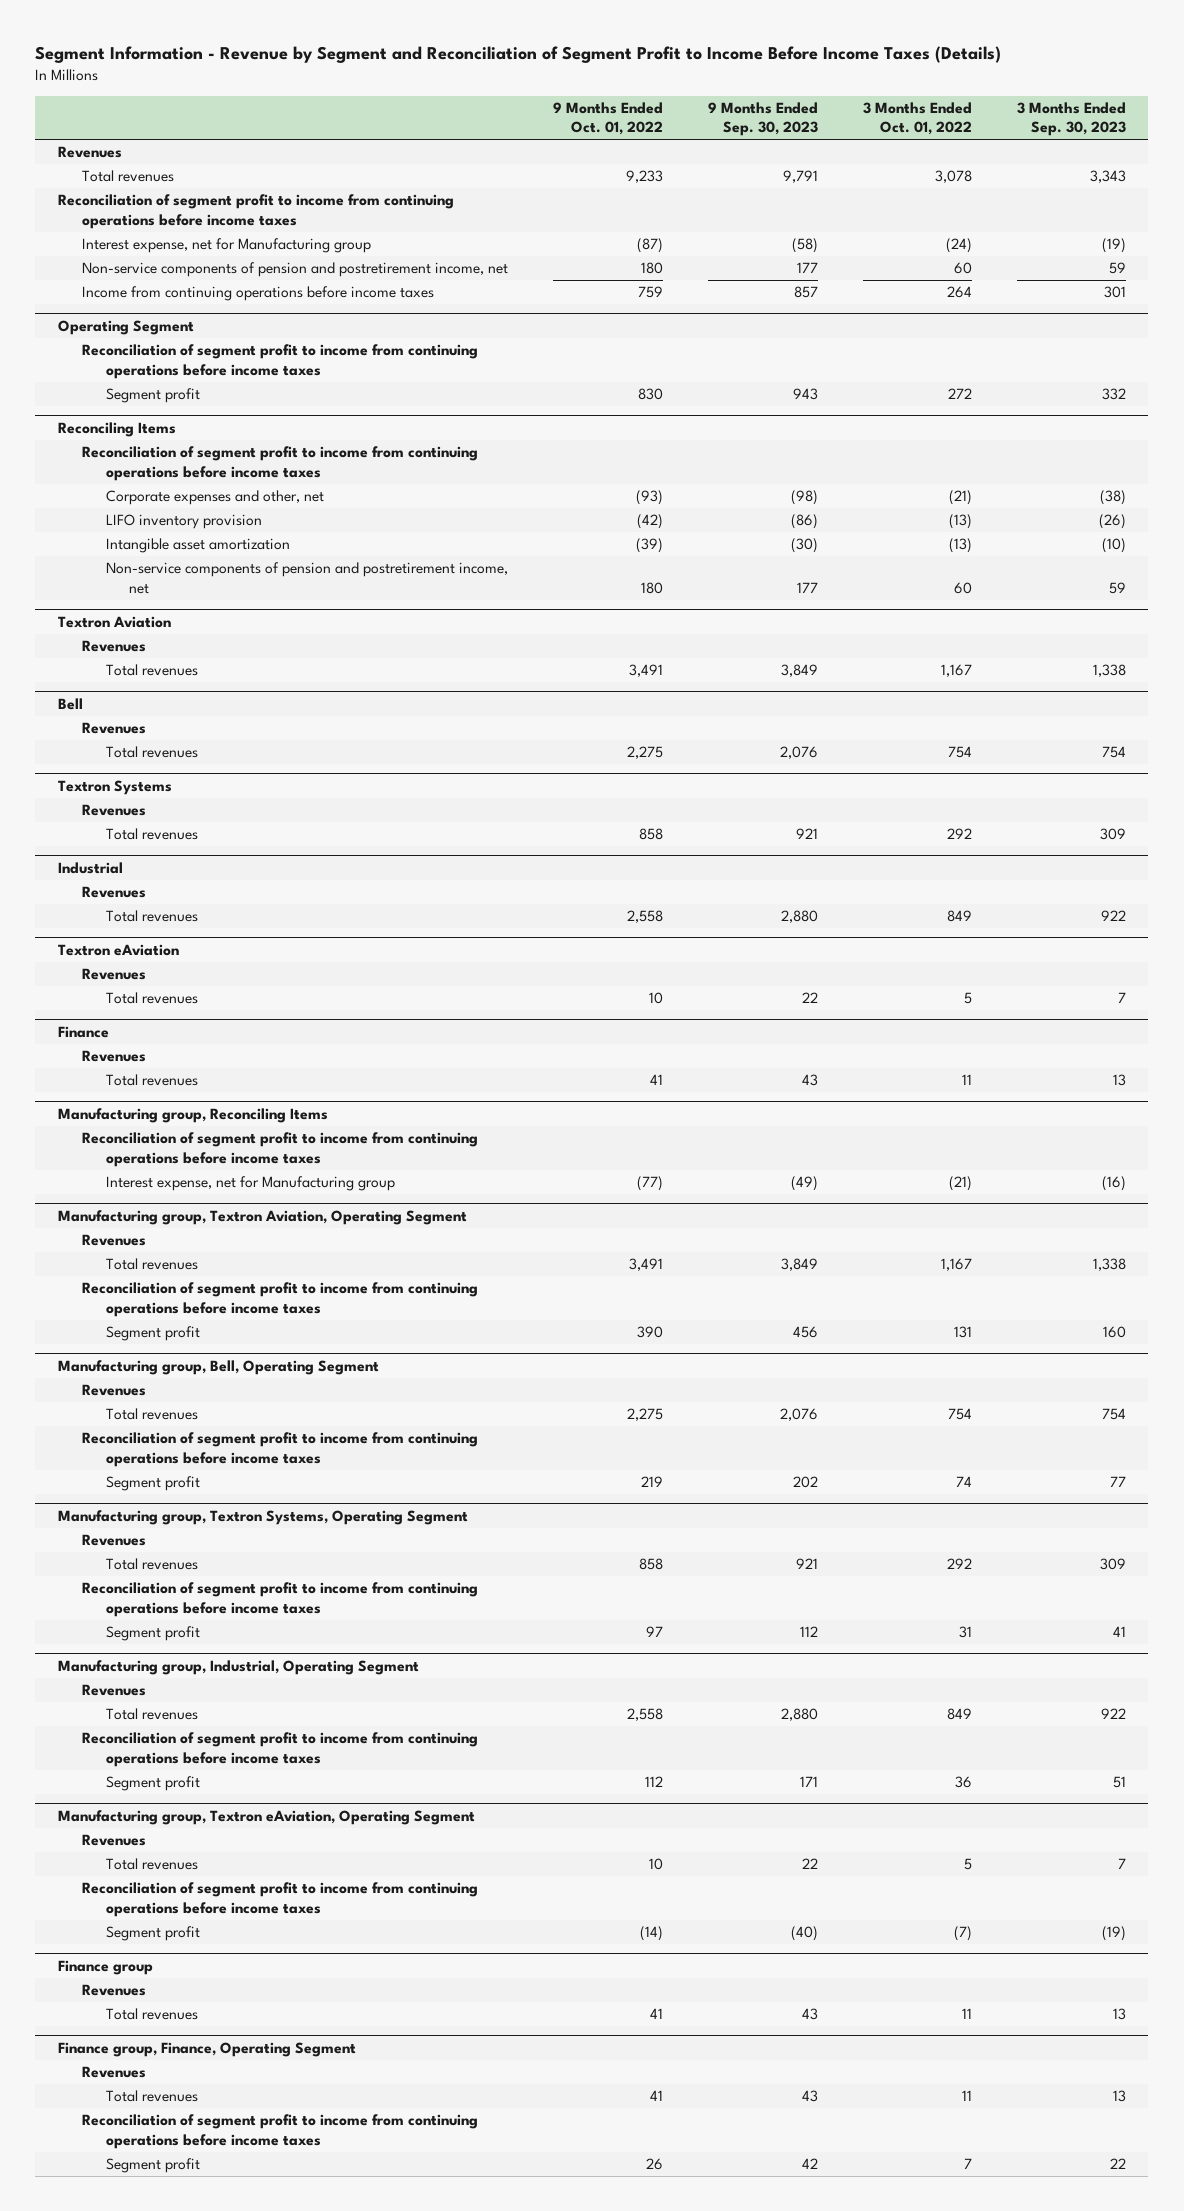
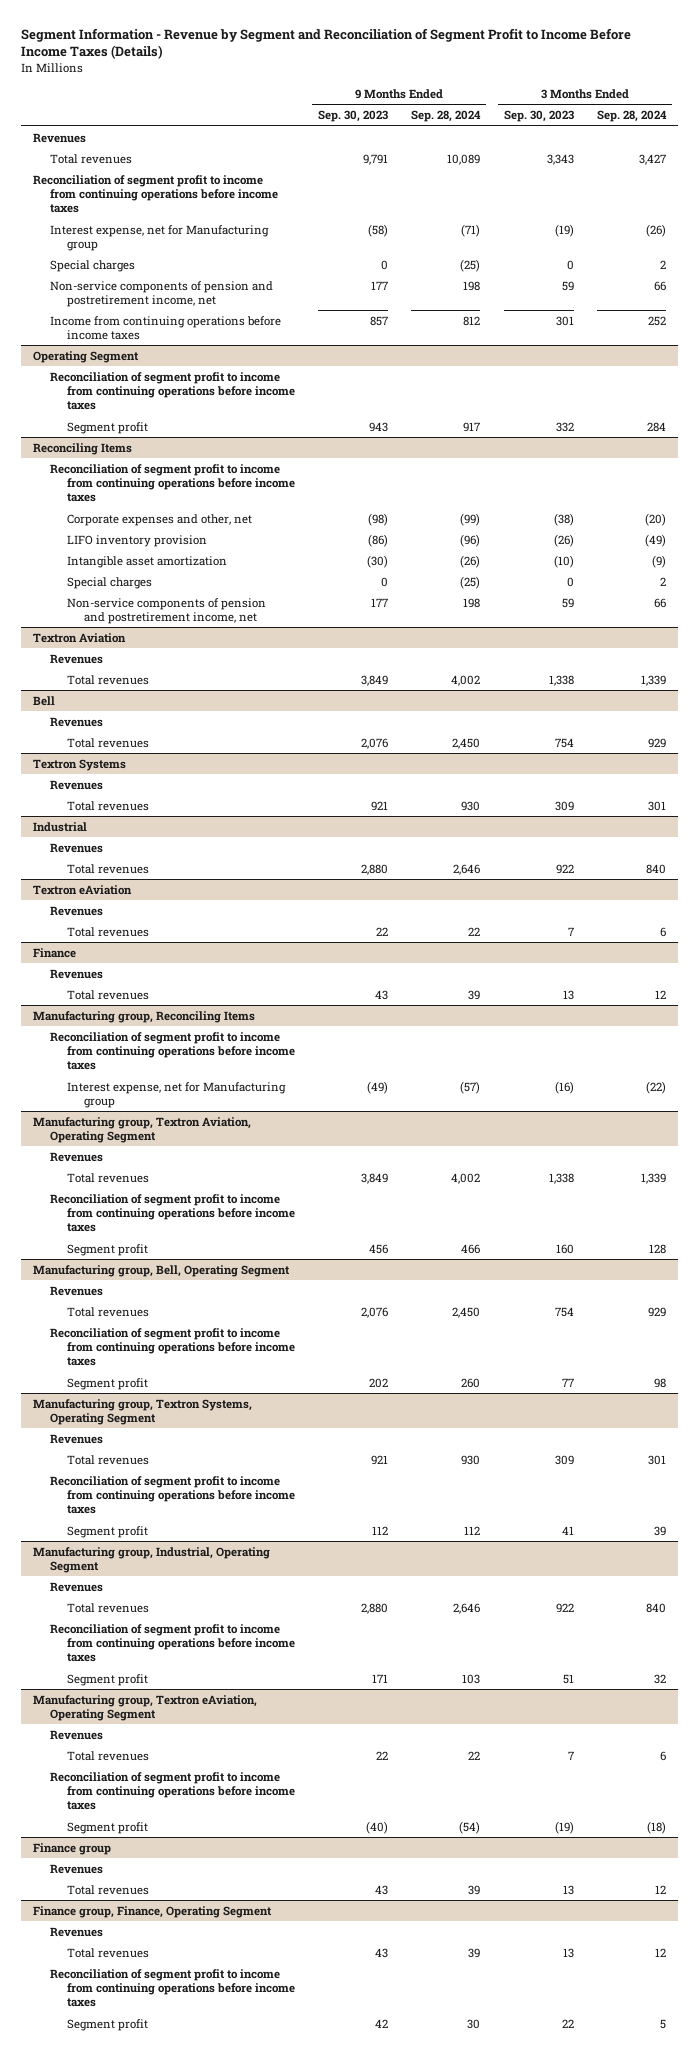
- | 9 Months Ended Oct. 01, 2022 | 9 Months Ended Sep. 30, 2023 | 3 Months Ended Oct. 01, 2022 | 3 Months Ended Sep. 30, 2023
+ | 9 Months Ended Sep. 30, 2023 | 9 Months Ended Sep. 28, 2024 | 3 Months Ended Sep. 30, 2023 | 3 Months Ended Sep. 28, 2024
+ Special charges | 0 | (25) | 0 | 2
@ Reconciling Items
+ Special charges | 0 | (25) | 0 | 2

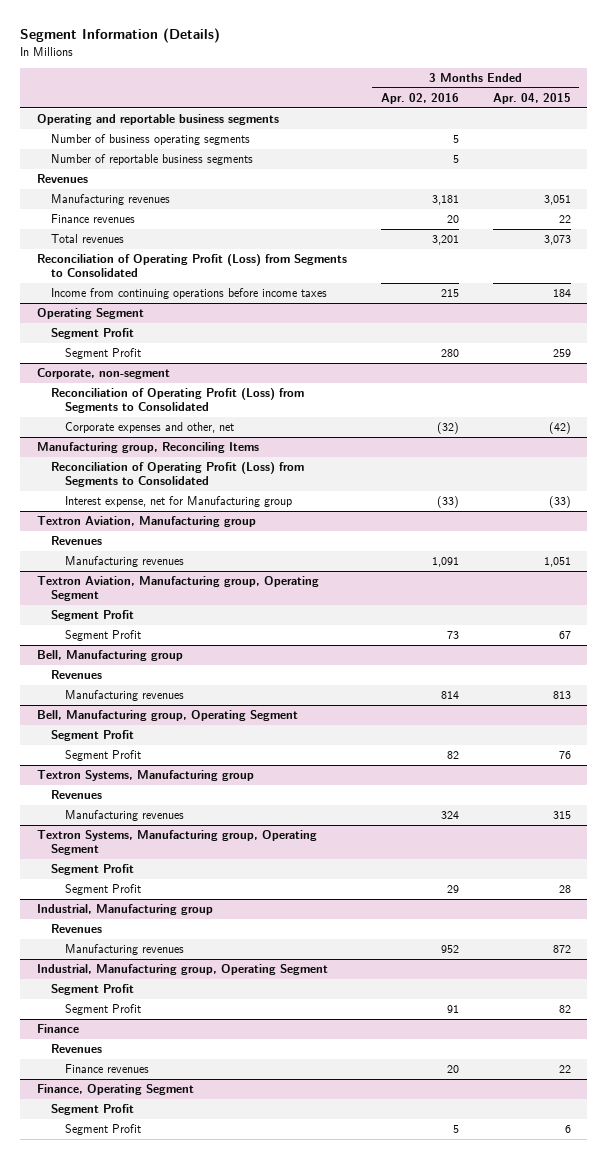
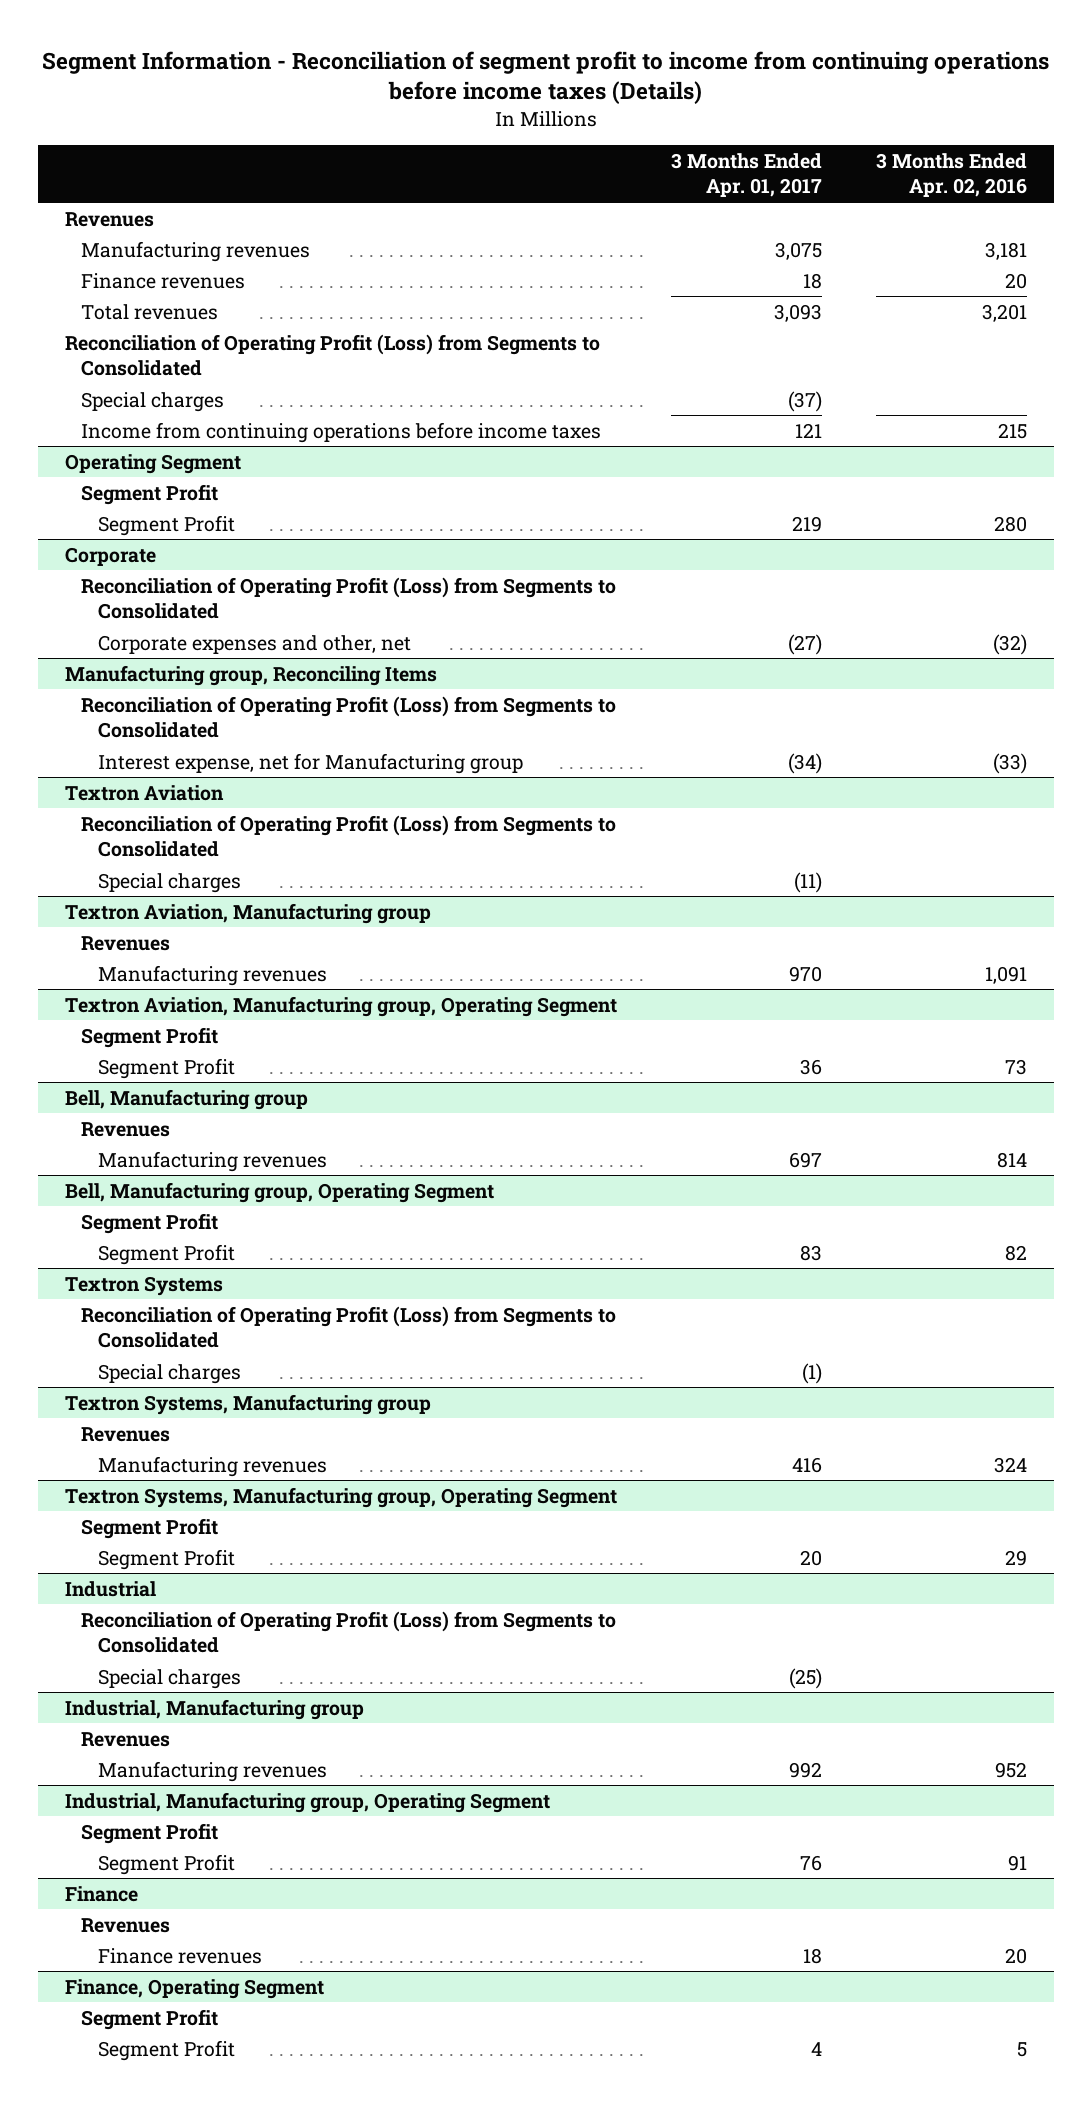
- Segment Information (Details)
+ Segment Information - Reconciliation of segment profit to income from continuing operations before income taxes (Details)
- | 3 Months Ended Apr. 02, 2016 | 3 Months Ended Apr. 04, 2015
+ | 3 Months Ended Apr. 01, 2017 | 3 Months Ended Apr. 02, 2016
- Operating and reportable business segments
- Number of business operating segments | 5 |
- Number of reportable business segments | 5 |
+ Special charges | (37) |
- Corporate, non-segment
+ Corporate
+ Textron Aviation
+ Reconciliation of Operating Profit (Loss) from Segments to Consolidated
+ Special charges | (11) |
+ Textron Systems
+ Reconciliation of Operating Profit (Loss) from Segments to Consolidated
+ Special charges | (1) |
+ Industrial
+ Reconciliation of Operating Profit (Loss) from Segments to Consolidated
+ Special charges | (25) |

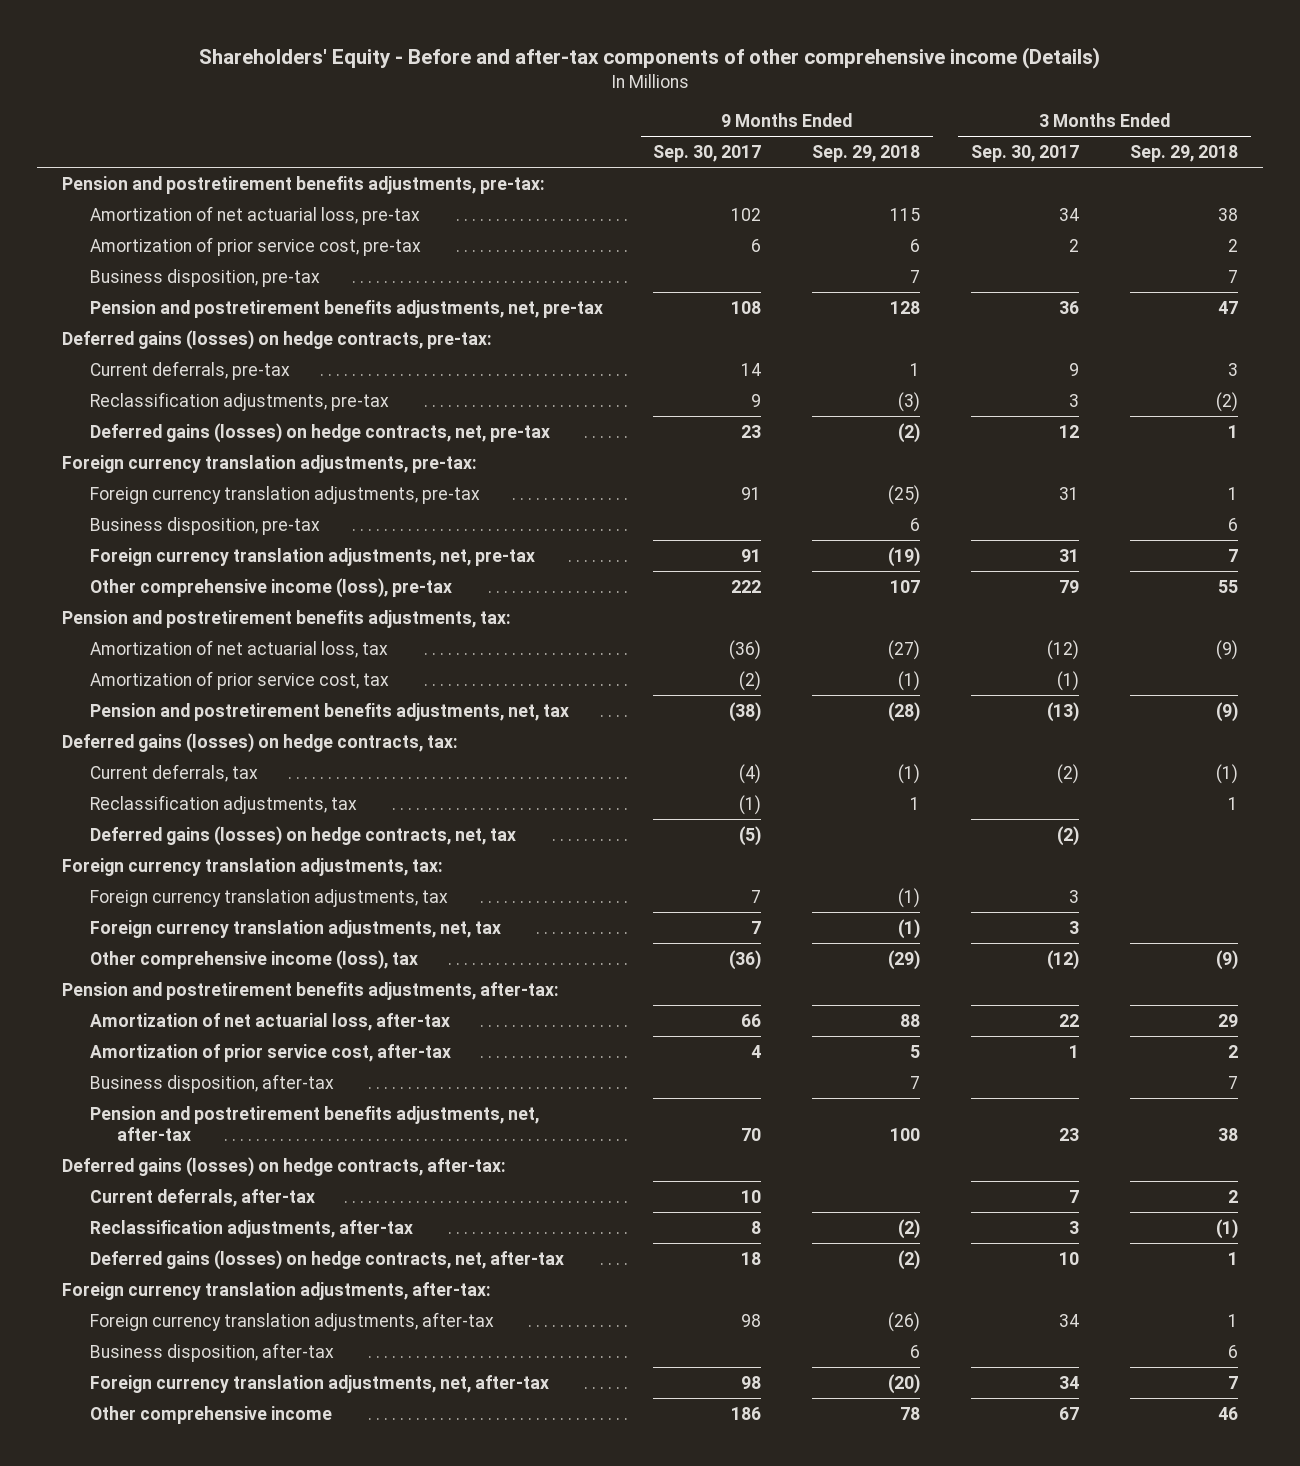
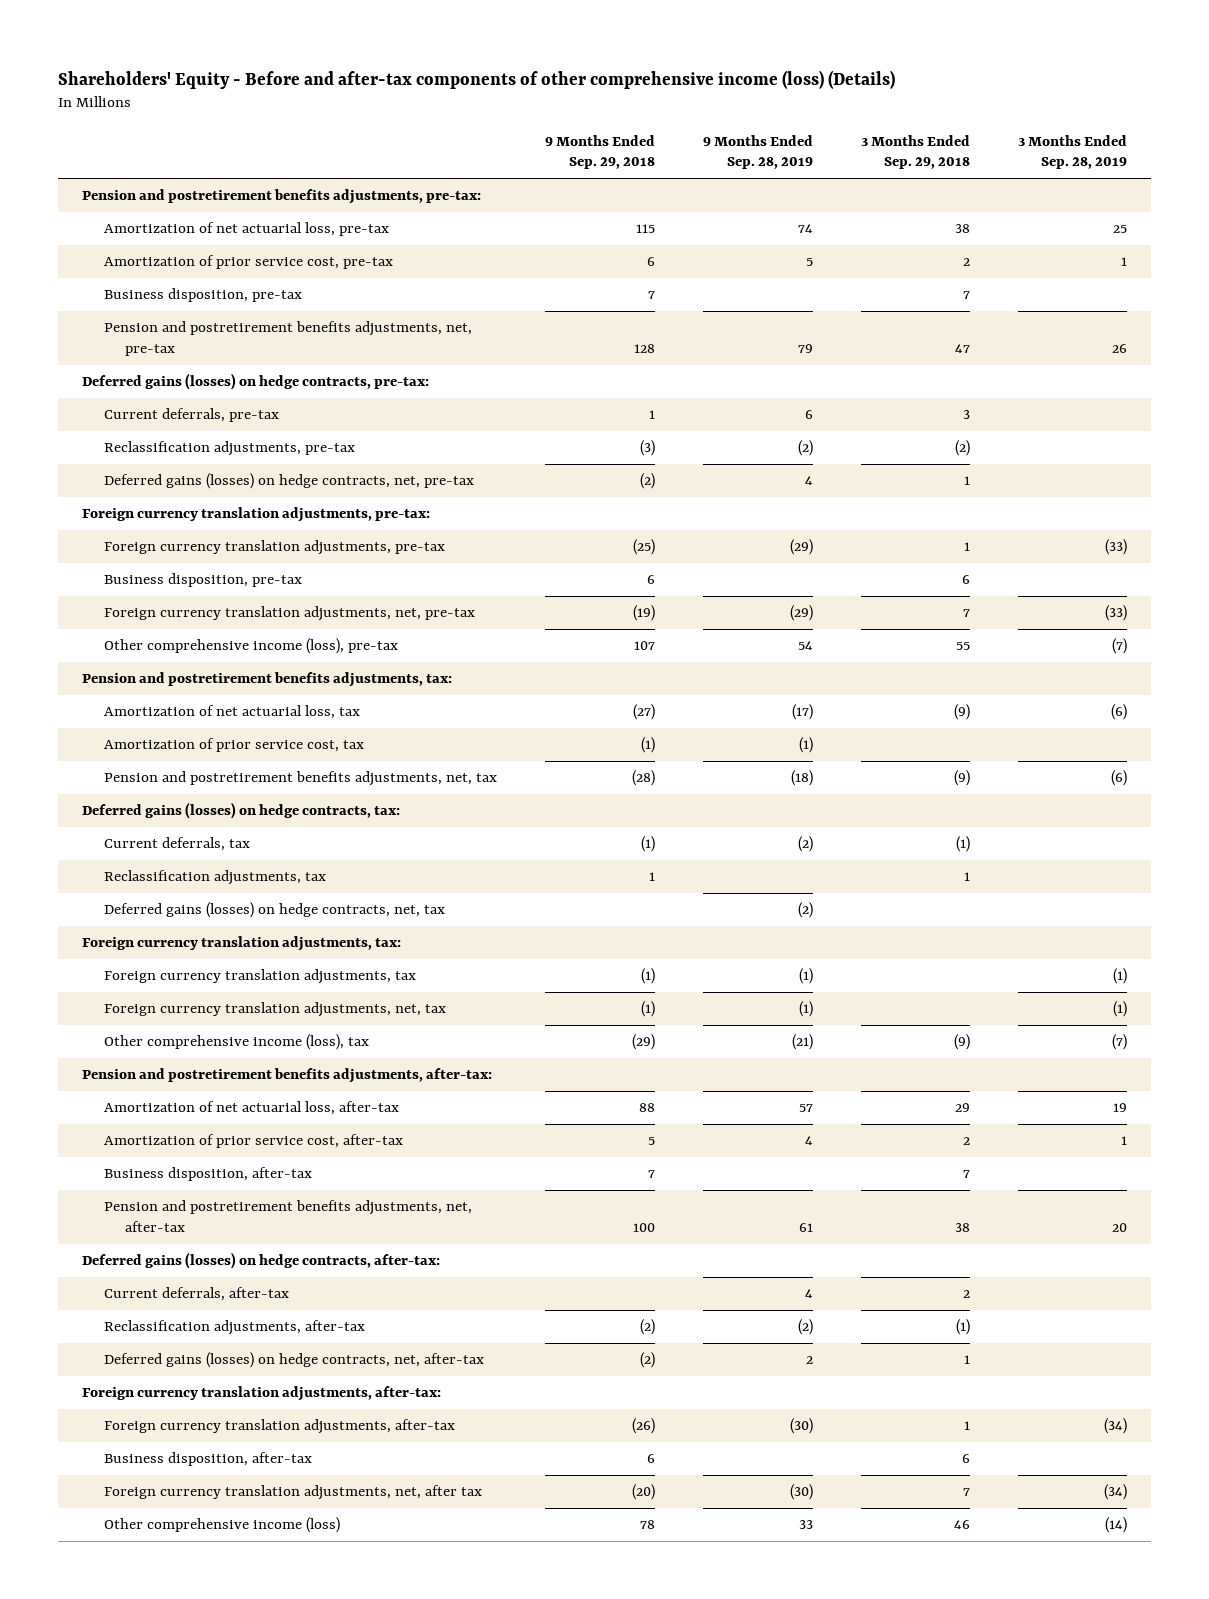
- Shareholders' Equity - Before and after-tax components of other comprehensive income (Details)
+ Shareholders' Equity - Before and after-tax components of other comprehensive income (loss) (Details)
- | 9 Months Ended Sep. 30, 2017 | 9 Months Ended Sep. 29, 2018 | 3 Months Ended Sep. 30, 2017 | 3 Months Ended Sep. 29, 2018
+ | 9 Months Ended Sep. 29, 2018 | 9 Months Ended Sep. 28, 2019 | 3 Months Ended Sep. 29, 2018 | 3 Months Ended Sep. 28, 2019
- Foreign currency translation adjustments, net, after-tax | 98 | (20) | 34 | 7
- Other comprehensive income | 186 | 78 | 67 | 46
+ Foreign currency translation adjustments, net, after tax | (20) | (30) | 7 | (34)
+ Other comprehensive income (loss) | 78 | 33 | 46 | (14)

